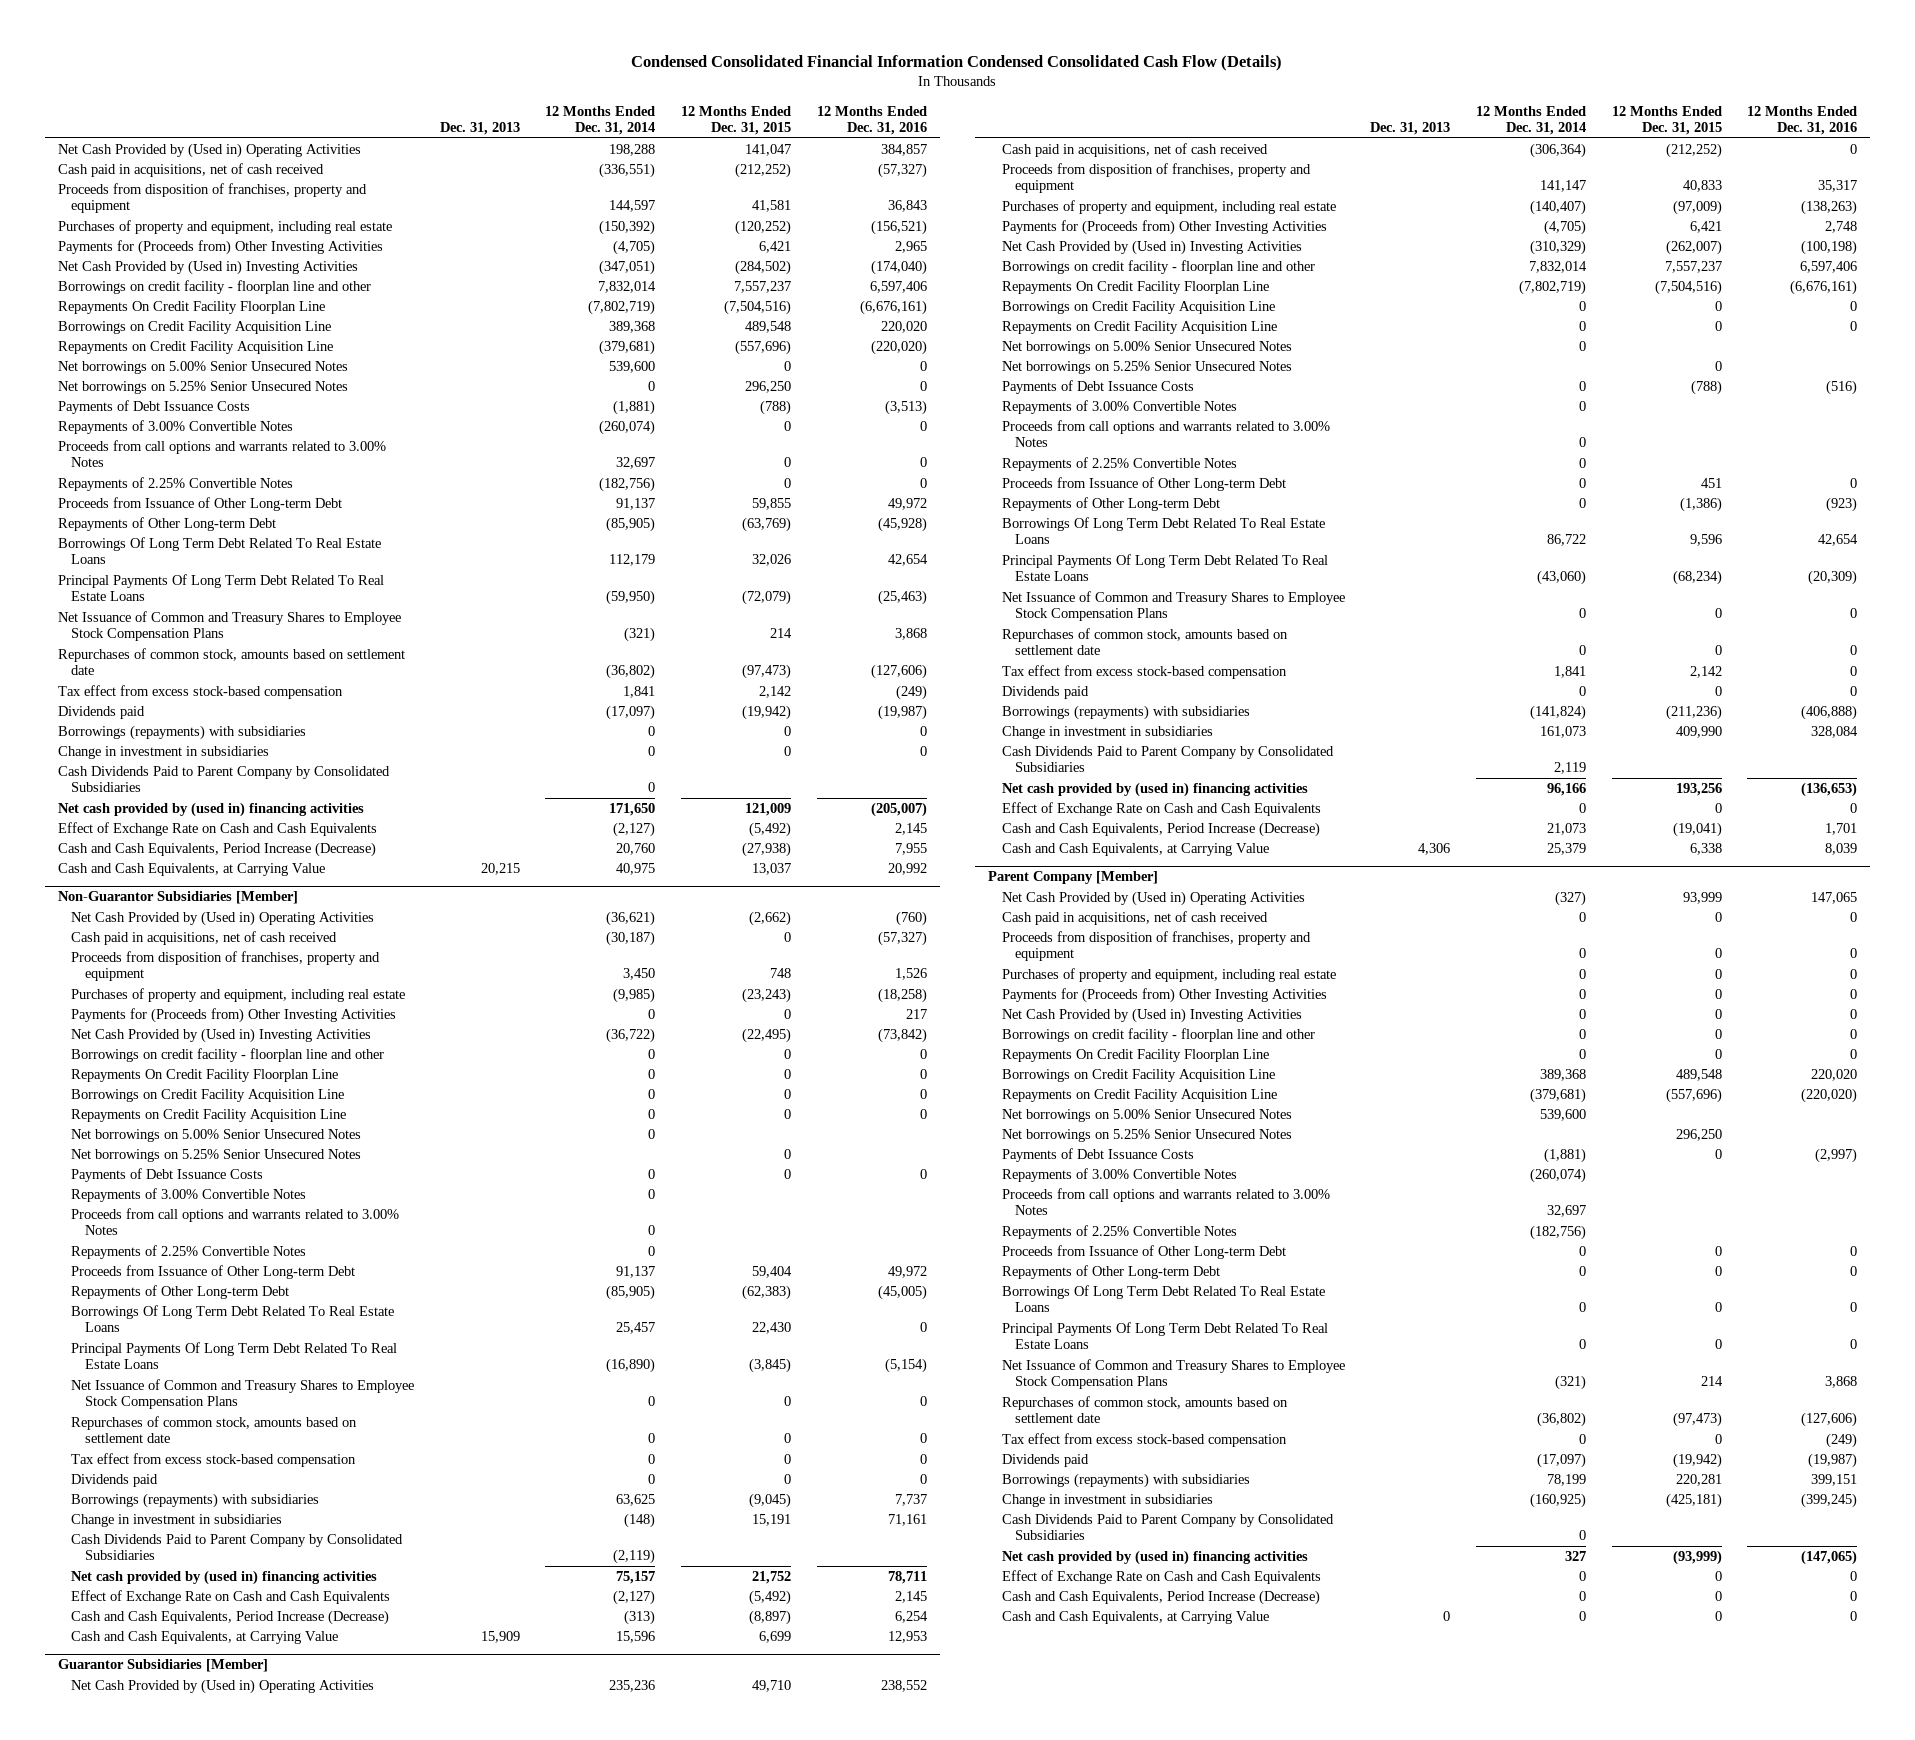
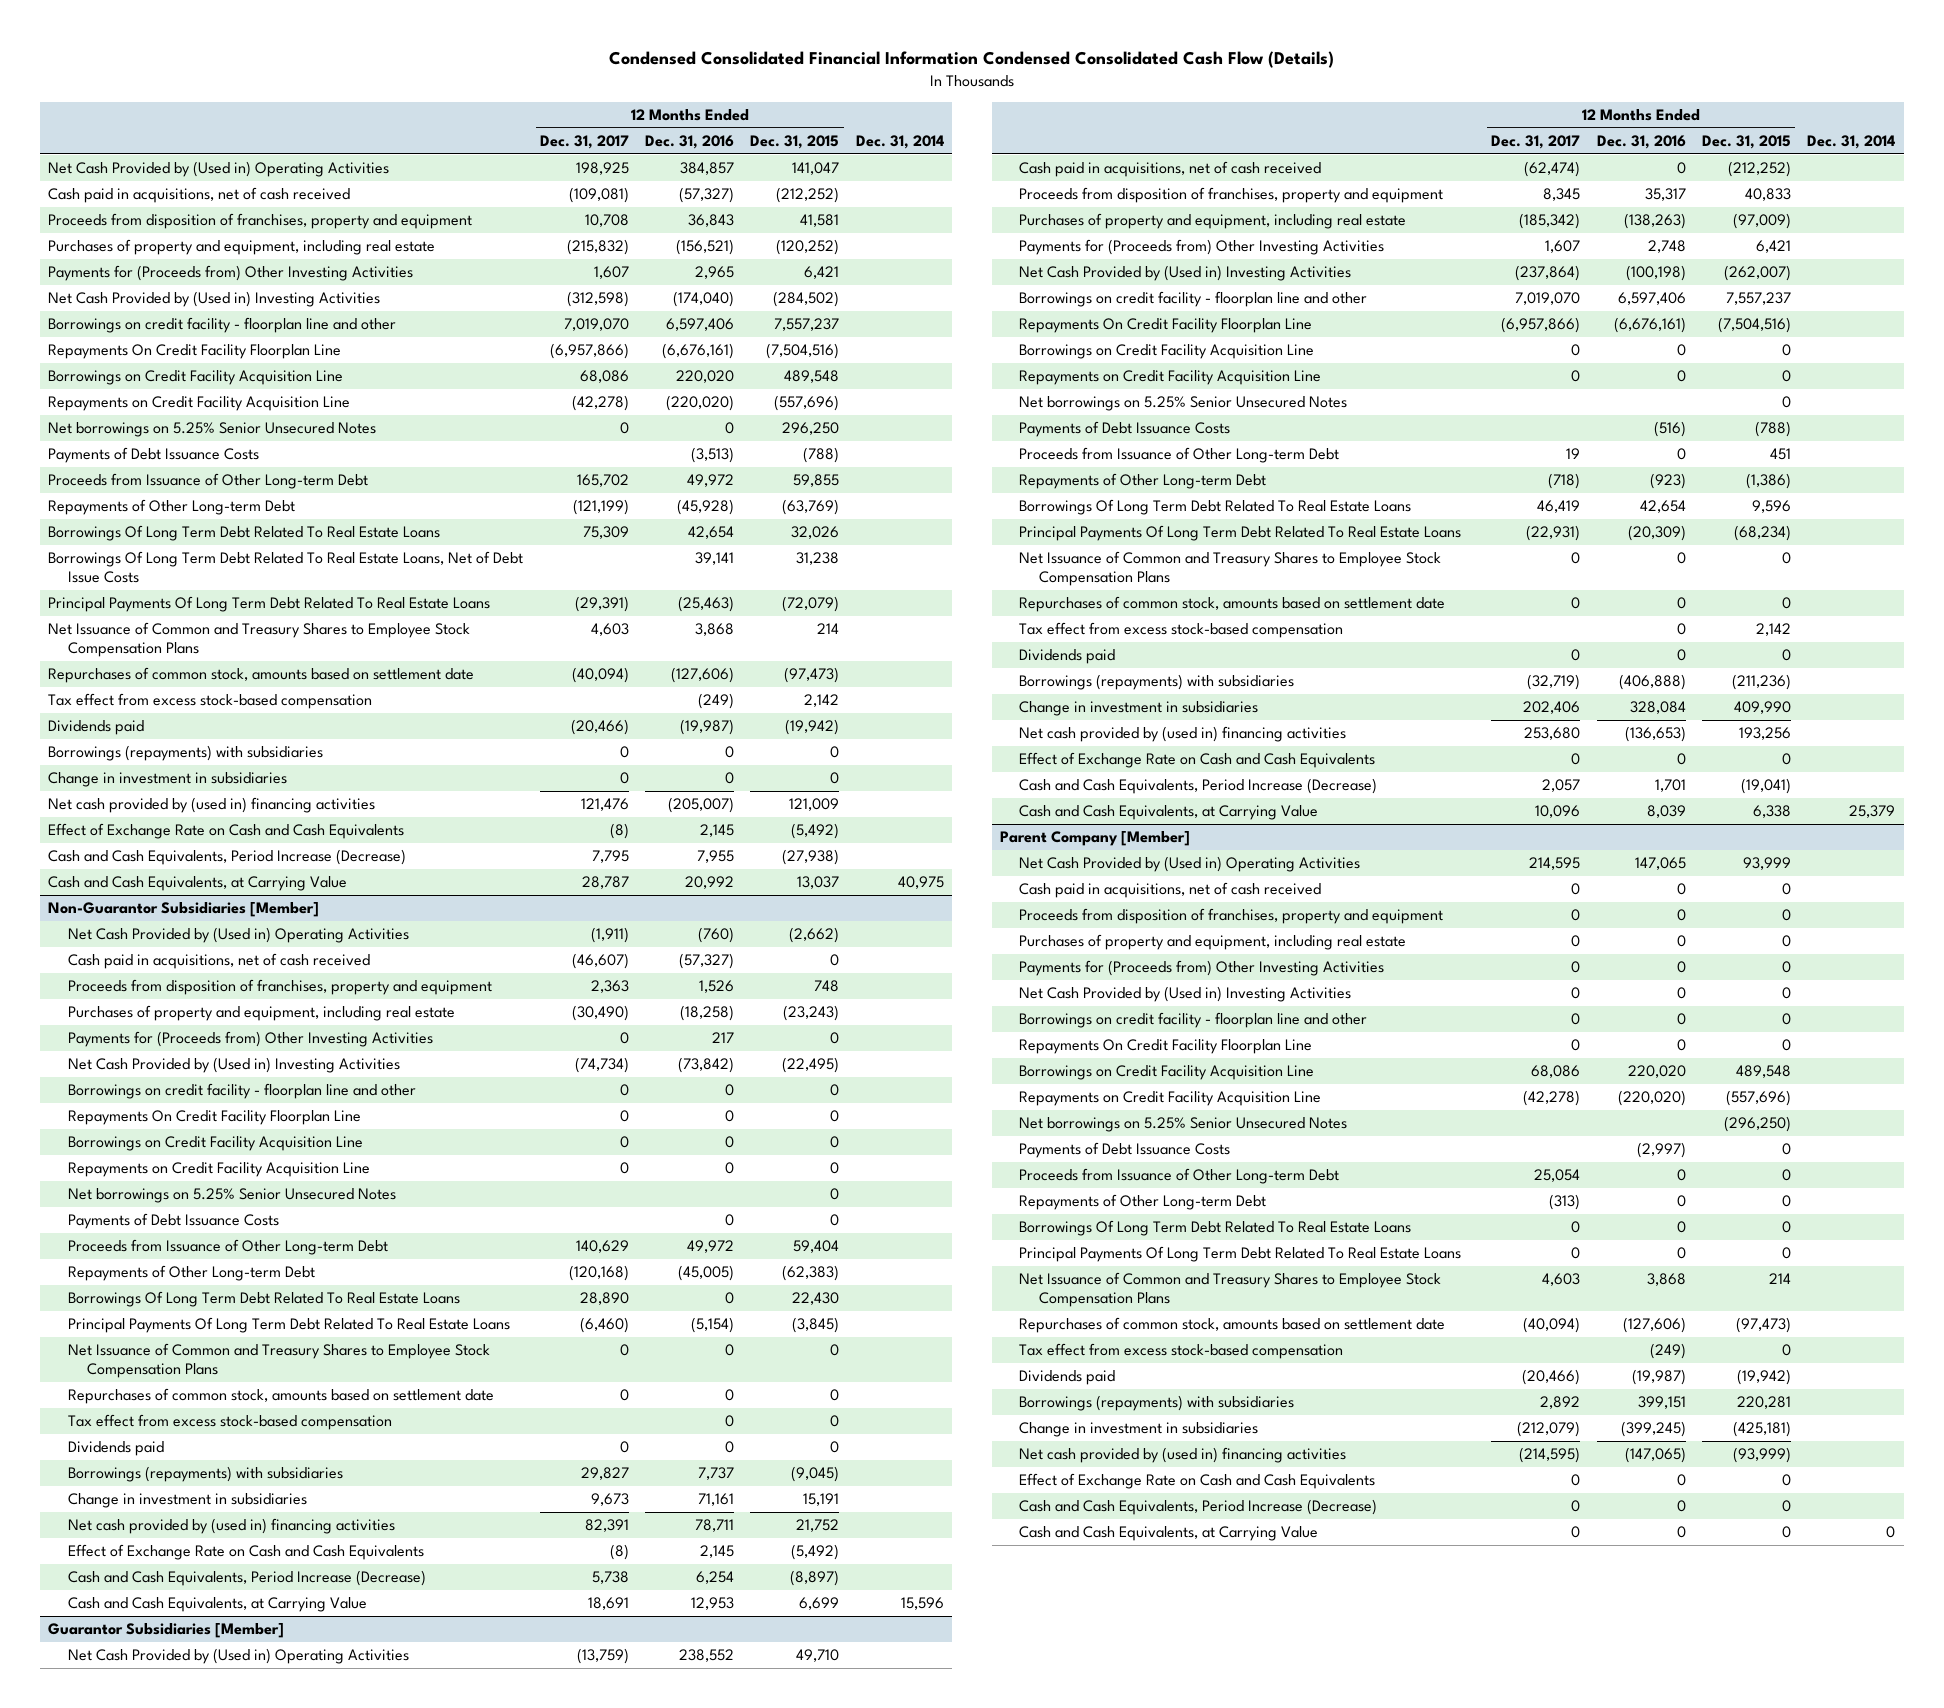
- | Dec. 31, 2013 | 12 Months Ended Dec. 31, 2014 | 12 Months Ended Dec. 31, 2015 | 12 Months Ended Dec. 31, 2016
+ | 12 Months Ended Dec. 31, 2017 | 12 Months Ended Dec. 31, 2016 | 12 Months Ended Dec. 31, 2015 | Dec. 31, 2014
- Net borrowings on 5.00% Senior Unsecured Notes | | 539,600 | 0 | 0
- Repayments of 3.00% Convertible Notes | | (260,074) | 0 | 0
- Proceeds from call options and warrants related to 3.00% Notes | | 32,697 | 0 | 0
- Repayments of 2.25% Convertible Notes | | (182,756) | 0 | 0
+ Borrowings Of Long Term Debt Related To Real Estate Loans, Net of Debt Issue Costs | | 39,141 | 31,238 |
- Cash Dividends Paid to Parent Company by Consolidated Subsidiaries | | 0 | |
@ Non-Guarantor Subsidiaries [Member]
- Net borrowings on 5.00% Senior Unsecured Notes | | 0 | |
- Repayments of 3.00% Convertible Notes | | 0 | |
- Proceeds from call options and warrants related to 3.00% Notes | | 0 | |
- Repayments of 2.25% Convertible Notes | | 0 | |
- Cash Dividends Paid to Parent Company by Consolidated Subsidiaries | | (2,119) | |
@ Guarantor Subsidiaries [Member]
- Net borrowings on 5.00% Senior Unsecured Notes | | 0 | |
- Repayments of 3.00% Convertible Notes | | 0 | |
- Proceeds from call options and warrants related to 3.00% Notes | | 0 | |
- Repayments of 2.25% Convertible Notes | | 0 | |
- Cash Dividends Paid to Parent Company by Consolidated Subsidiaries | | 2,119 | |
@ Parent Company [Member]
- Net borrowings on 5.00% Senior Unsecured Notes | | 539,600 | |
- Net borrowings on 5.25% Senior Unsecured Notes | | | 296,250 |
+ Net borrowings on 5.25% Senior Unsecured Notes | | | (296,250) |
- Repayments of 3.00% Convertible Notes | | (260,074) | |
- Proceeds from call options and warrants related to 3.00% Notes | | 32,697 | |
- Repayments of 2.25% Convertible Notes | | (182,756) | |
- Cash Dividends Paid to Parent Company by Consolidated Subsidiaries | | 0 | |

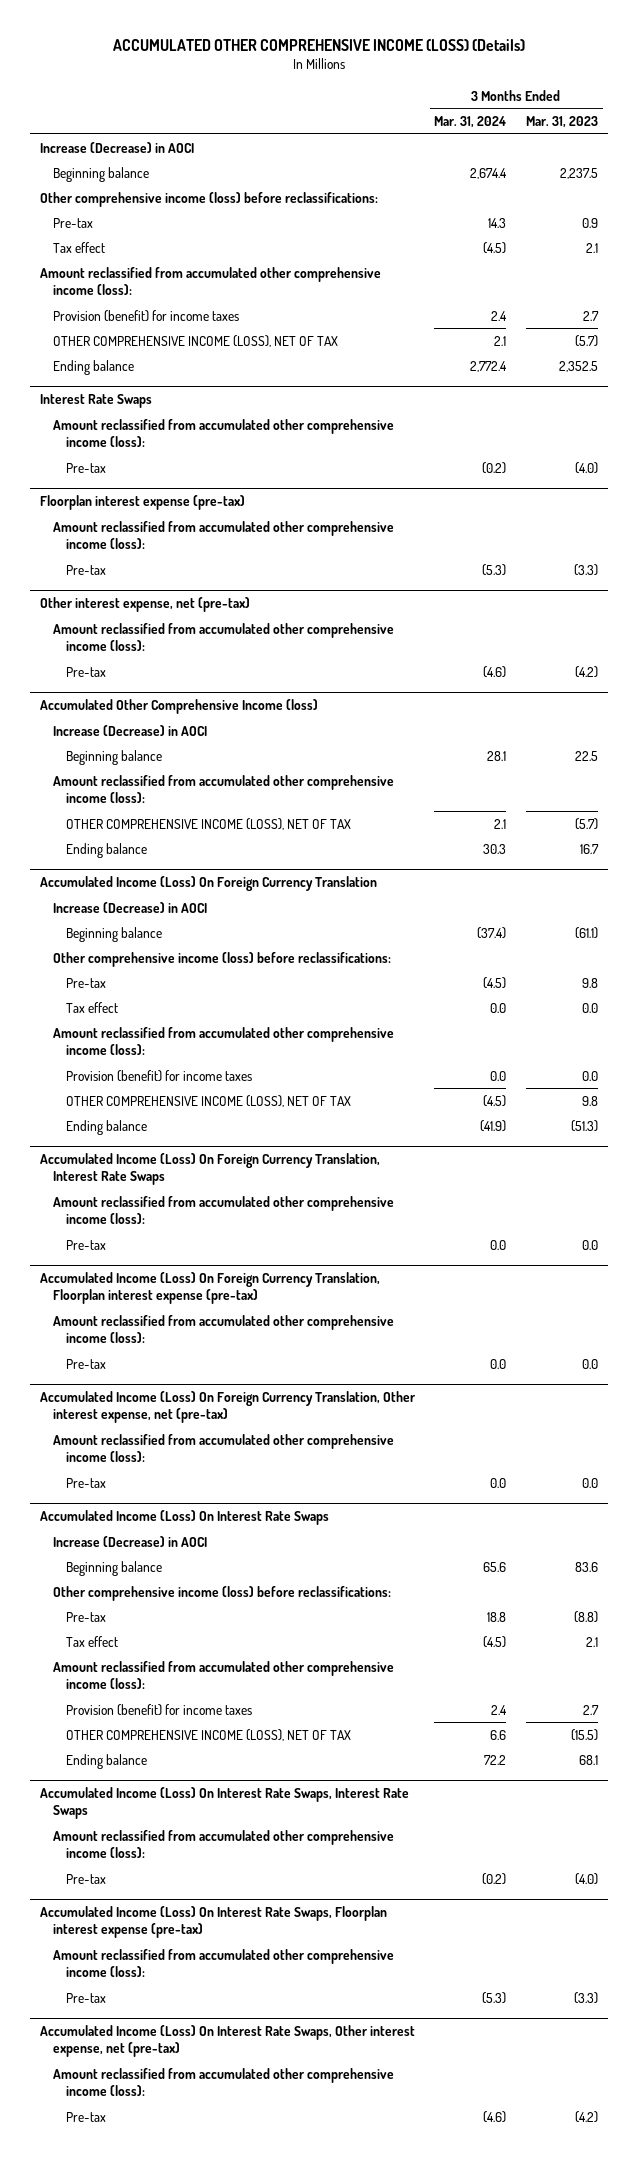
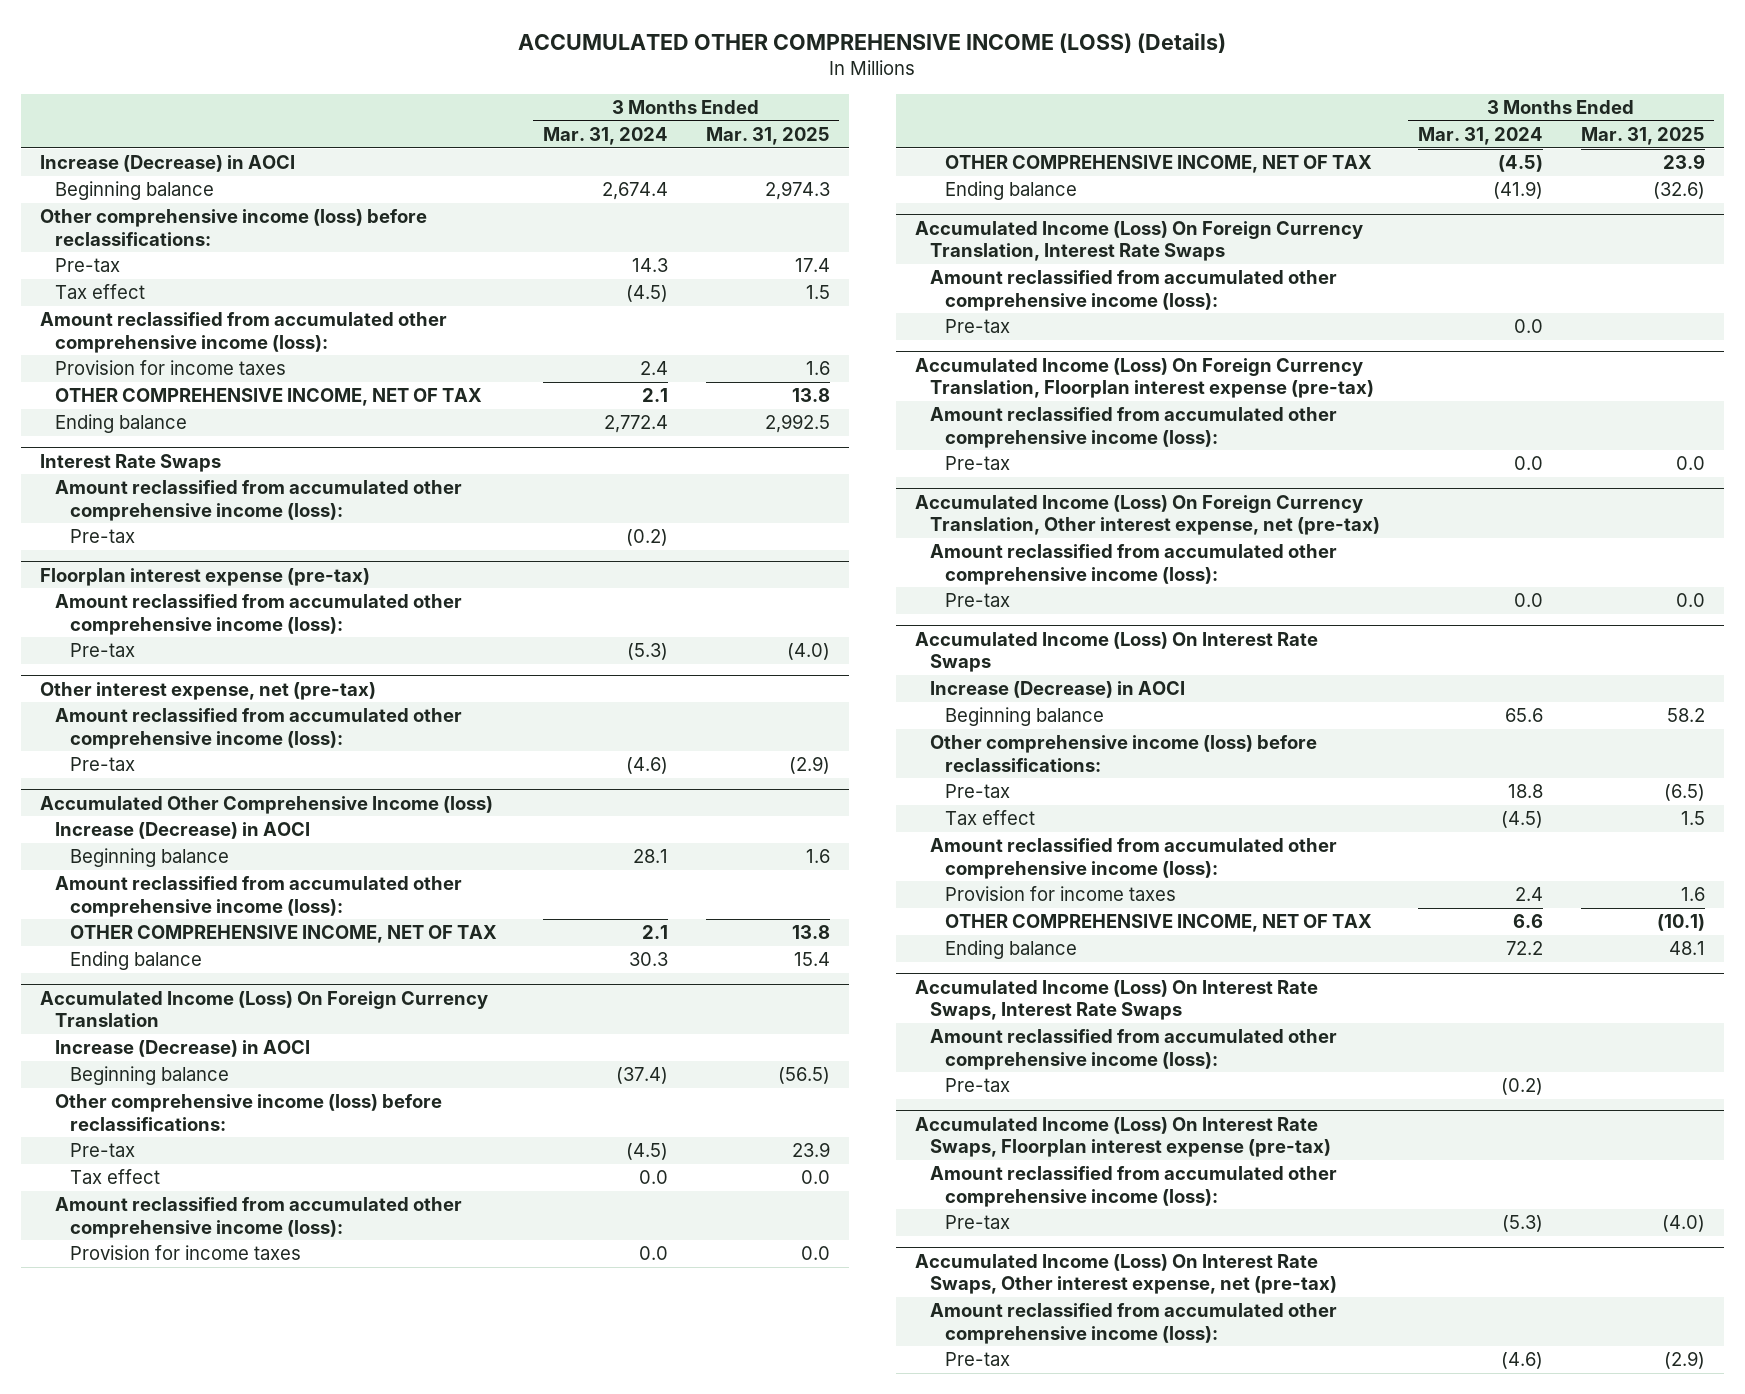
- | 3 Months Ended Mar. 31, 2024 | 3 Months Ended Mar. 31, 2023
+ | 3 Months Ended Mar. 31, 2024 | 3 Months Ended Mar. 31, 2025
- Provision (benefit) for income taxes | 2.4 | 2.7
- OTHER COMPREHENSIVE INCOME (LOSS), NET OF TAX | 2.1 | (5.7)
+ Provision for income taxes | 2.4 | 1.6
+ OTHER COMPREHENSIVE INCOME, NET OF TAX | 2.1 | 13.8
@ Accumulated Other Comprehensive Income (loss)
- OTHER COMPREHENSIVE INCOME (LOSS), NET OF TAX | 2.1 | (5.7)
+ OTHER COMPREHENSIVE INCOME, NET OF TAX | 2.1 | 13.8
@ Accumulated Income (Loss) On Foreign Currency Translation
- Provision (benefit) for income taxes | 0.0 | 0.0
- OTHER COMPREHENSIVE INCOME (LOSS), NET OF TAX | (4.5) | 9.8
+ Provision for income taxes | 0.0 | 0.0
+ OTHER COMPREHENSIVE INCOME, NET OF TAX | (4.5) | 23.9
@ Accumulated Income (Loss) On Interest Rate Swaps
- Provision (benefit) for income taxes | 2.4 | 2.7
- OTHER COMPREHENSIVE INCOME (LOSS), NET OF TAX | 6.6 | (15.5)
+ Provision for income taxes | 2.4 | 1.6
+ OTHER COMPREHENSIVE INCOME, NET OF TAX | 6.6 | (10.1)

